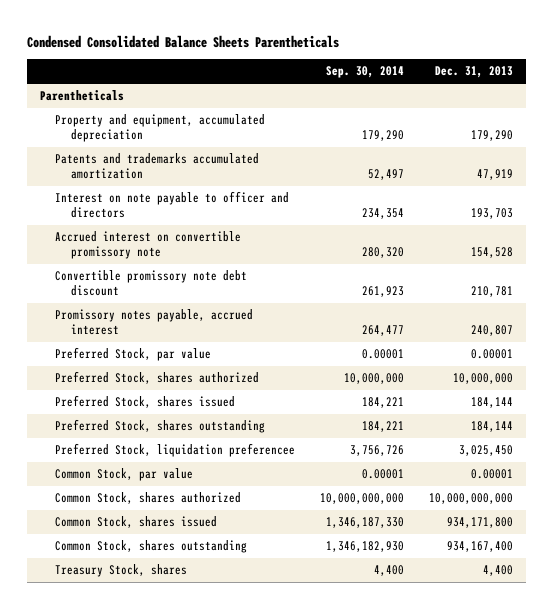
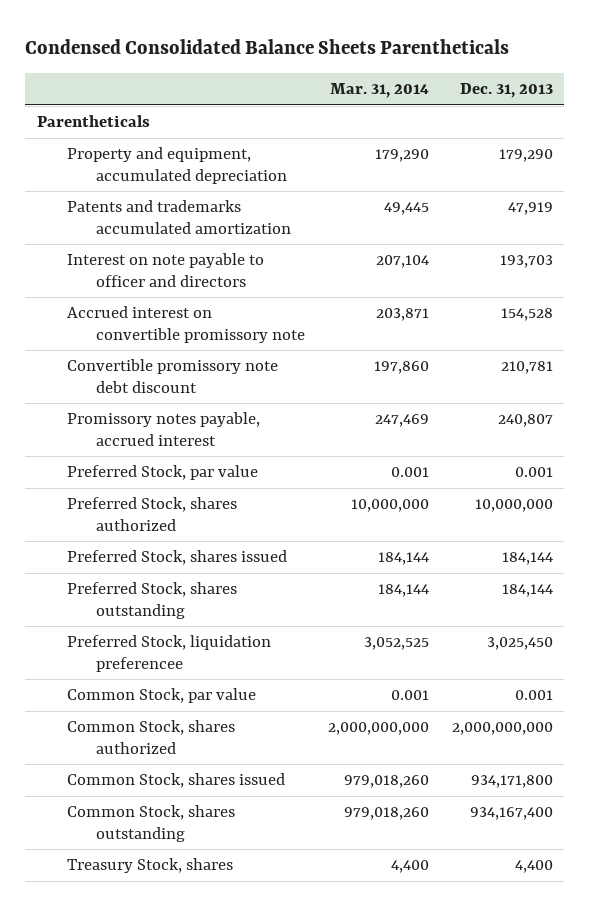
- | Sep. 30, 2014 | Dec. 31, 2013
+ | Mar. 31, 2014 | Dec. 31, 2013
- Preferred Stock, par value | 0.00001 | 0.00001
+ Preferred Stock, par value | 0.001 | 0.001
- Common Stock, par value | 0.00001 | 0.00001
- Common Stock, shares authorized | 10,000,000,000 | 10,000,000,000
+ Common Stock, par value | 0.001 | 0.001
+ Common Stock, shares authorized | 2,000,000,000 | 2,000,000,000

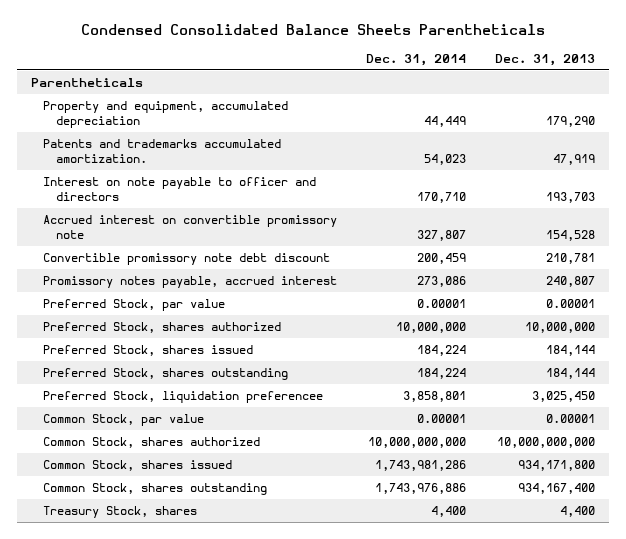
- | Mar. 31, 2014 | Dec. 31, 2013
+ | Dec. 31, 2014 | Dec. 31, 2013
- Patents and trademarks accumulated amortization | 49,445 | 47,919
+ Patents and trademarks accumulated amortization. | 54,023 | 47,919
- Preferred Stock, par value | 0.001 | 0.001
+ Preferred Stock, par value | 0.00001 | 0.00001
- Common Stock, par value | 0.001 | 0.001
- Common Stock, shares authorized | 2,000,000,000 | 2,000,000,000
+ Common Stock, par value | 0.00001 | 0.00001
+ Common Stock, shares authorized | 10,000,000,000 | 10,000,000,000

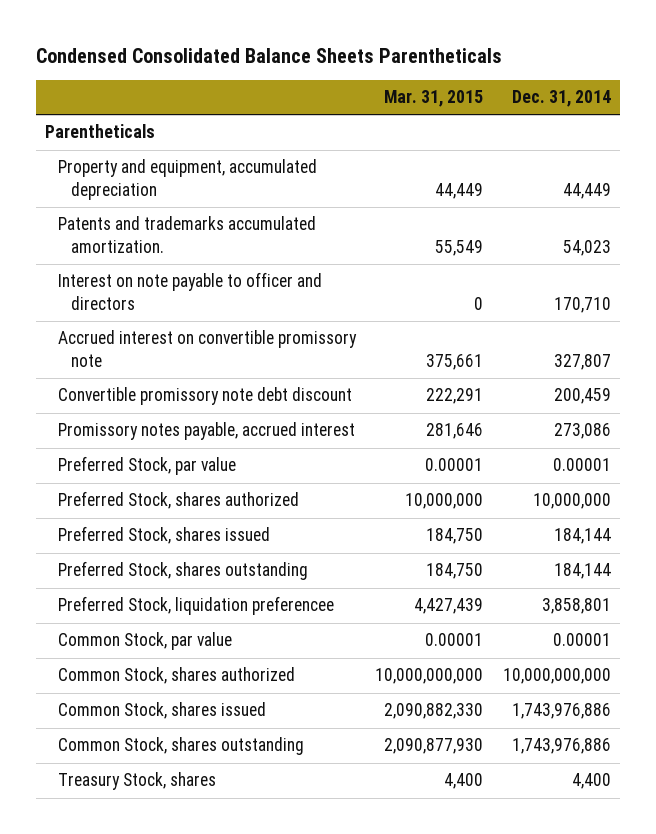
- | Dec. 31, 2014 | Dec. 31, 2013
+ | Mar. 31, 2015 | Dec. 31, 2014
- Preferred Stock, shares issued | 184,224 | 184,144
- Preferred Stock, shares outstanding | 184,224 | 184,144
+ Preferred Stock, shares issued | 184,750 | 184,144
+ Preferred Stock, shares outstanding | 184,750 | 184,144
- Common Stock, shares issued | 1,743,981,286 | 934,171,800
+ Common Stock, shares issued | 2,090,882,330 | 1,743,976,886

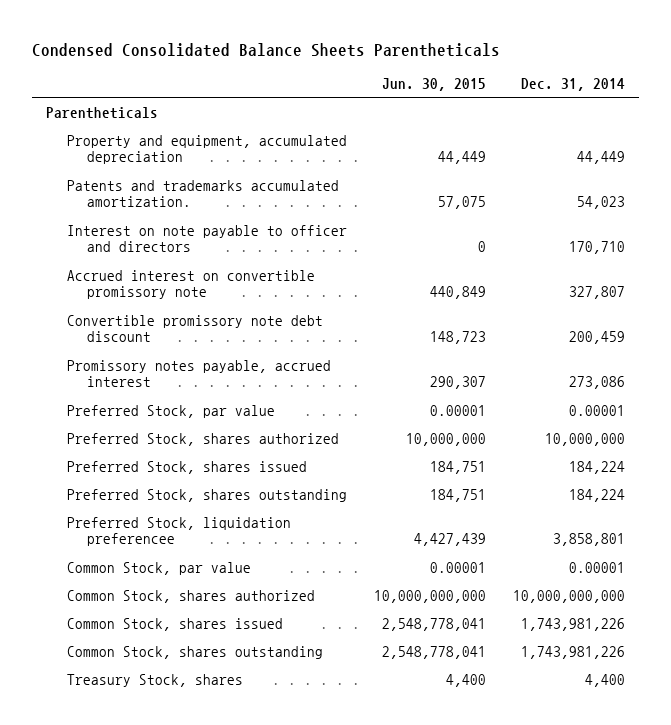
- | Mar. 31, 2015 | Dec. 31, 2014
+ | Jun. 30, 2015 | Dec. 31, 2014
- Preferred Stock, shares issued | 184,750 | 184,144
- Preferred Stock, shares outstanding | 184,750 | 184,144
+ Preferred Stock, shares issued | 184,751 | 184,224
+ Preferred Stock, shares outstanding | 184,751 | 184,224
- Common Stock, shares issued | 2,090,882,330 | 1,743,976,886
- Common Stock, shares outstanding | 2,090,877,930 | 1,743,976,886
+ Common Stock, shares issued | 2,548,778,041 | 1,743,981,226
+ Common Stock, shares outstanding | 2,548,778,041 | 1,743,981,226

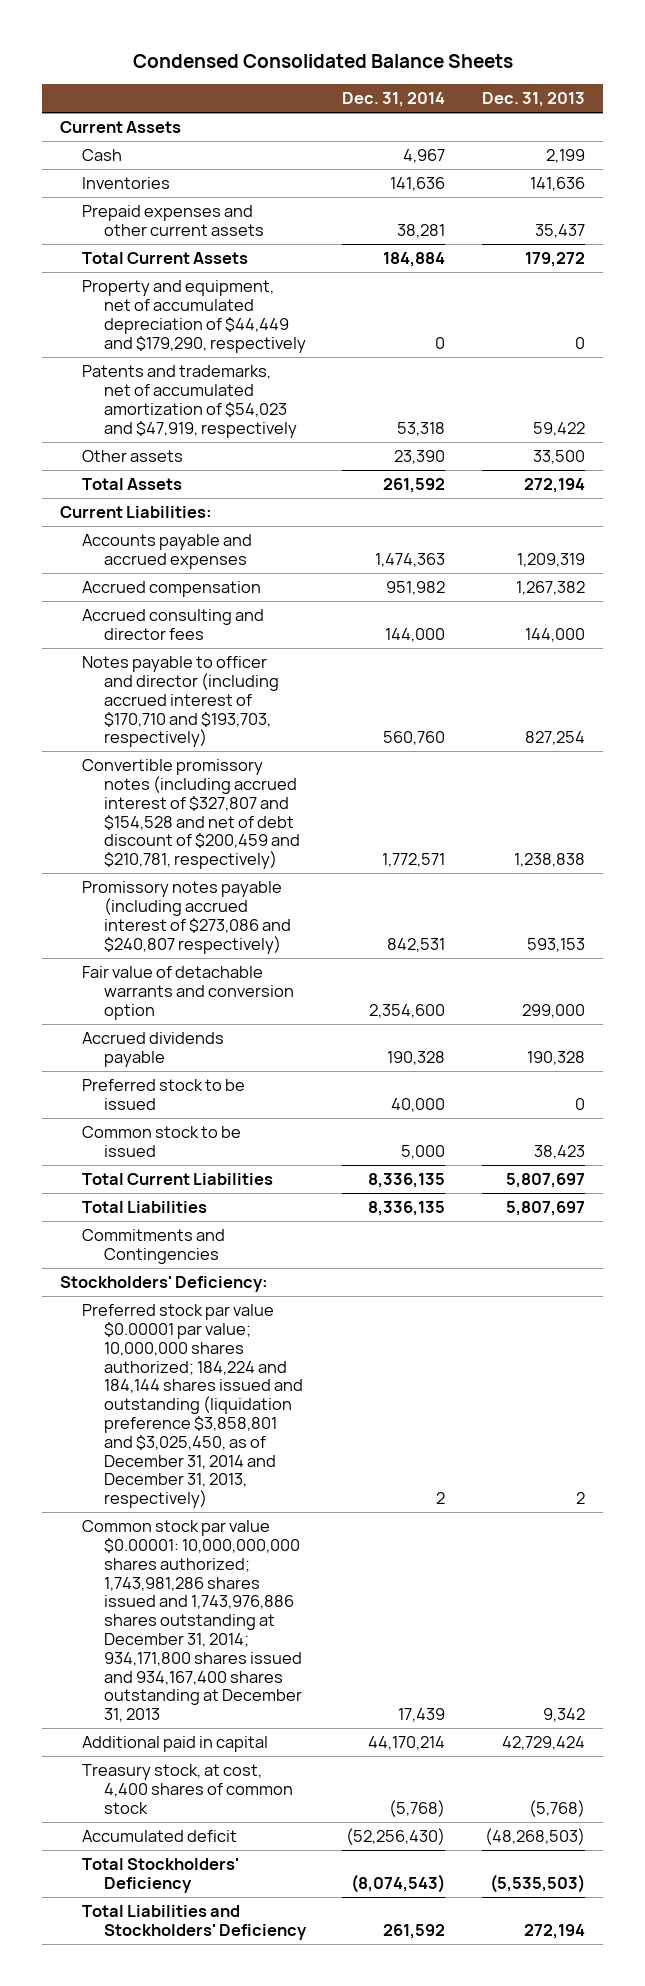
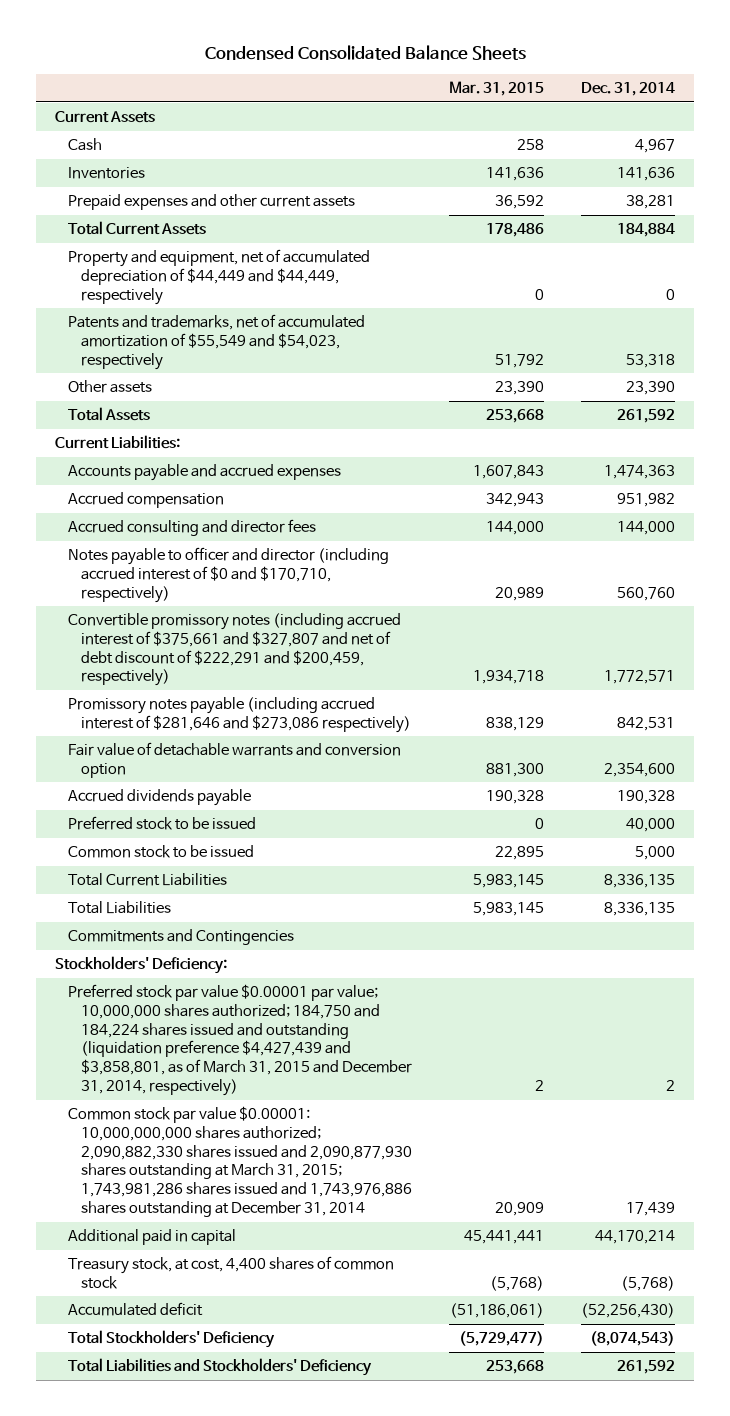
- | Dec. 31, 2014 | Dec. 31, 2013
+ | Mar. 31, 2015 | Dec. 31, 2014
- Property and equipment, net of accumulated depreciation of $44,449 and $179,290, respectively | 0 | 0
- Patents and trademarks, net of accumulated amortization of $54,023 and $47,919, respectively | 53,318 | 59,422
+ Property and equipment, net of accumulated depreciation of $44,449 and $44,449, respectively | 0 | 0
+ Patents and trademarks, net of accumulated amortization of $55,549 and $54,023, respectively | 51,792 | 53,318
- Notes payable to officer and director (including accrued interest of $170,710 and $193,703, respectively) | 560,760 | 827,254
- Convertible promissory notes (including accrued interest of $327,807 and $154,528 and net of debt discount of $200,459 and $210,781, respectively) | 1,772,571 | 1,238,838
- Promissory notes payable (including accrued interest of $273,086 and $240,807 respectively) | 842,531 | 593,153
+ Notes payable to officer and director (including accrued interest of $0 and $170,710, respectively) | 20,989 | 560,760
+ Convertible promissory notes (including accrued interest of $375,661 and $327,807 and net of debt discount of $222,291 and $200,459, respectively) | 1,934,718 | 1,772,571
+ Promissory notes payable (including accrued interest of $281,646 and $273,086 respectively) | 838,129 | 842,531
- Preferred stock par value $0.00001 par value; 10,000,000 shares authorized; 184,224 and 184,144 shares issued and outstanding (liquidation preference $3,858,801 and $3,025,450, as of December 31, 2014 and December 31, 2013, respectively) | 2 | 2
- Common stock par value $0.00001: 10,000,000,000 shares authorized; 1,743,981,286 shares issued and 1,743,976,886 shares outstanding at December 31, 2014; 934,171,800 shares issued and 934,167,400 shares outstanding at December 31, 2013 | 17,439 | 9,342
+ Preferred stock par value $0.00001 par value; 10,000,000 shares authorized; 184,750 and 184,224 shares issued and outstanding (liquidation preference $4,427,439 and $3,858,801, as of March 31, 2015 and December 31, 2014, respectively) | 2 | 2
+ Common stock par value $0.00001: 10,000,000,000 shares authorized; 2,090,882,330 shares issued and 2,090,877,930 shares outstanding at March 31, 2015; 1,743,981,286 shares issued and 1,743,976,886 shares outstanding at December 31, 2014 | 20,909 | 17,439

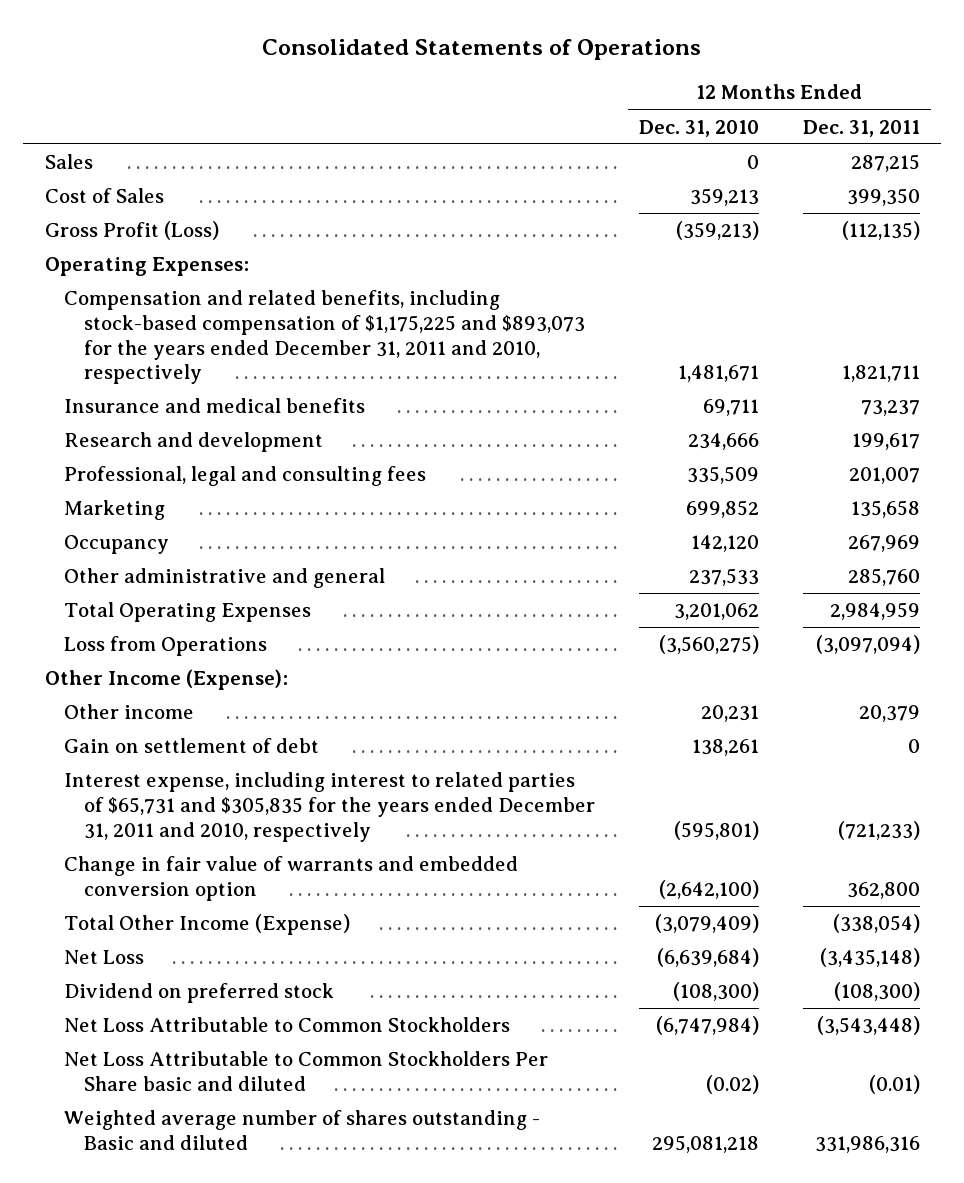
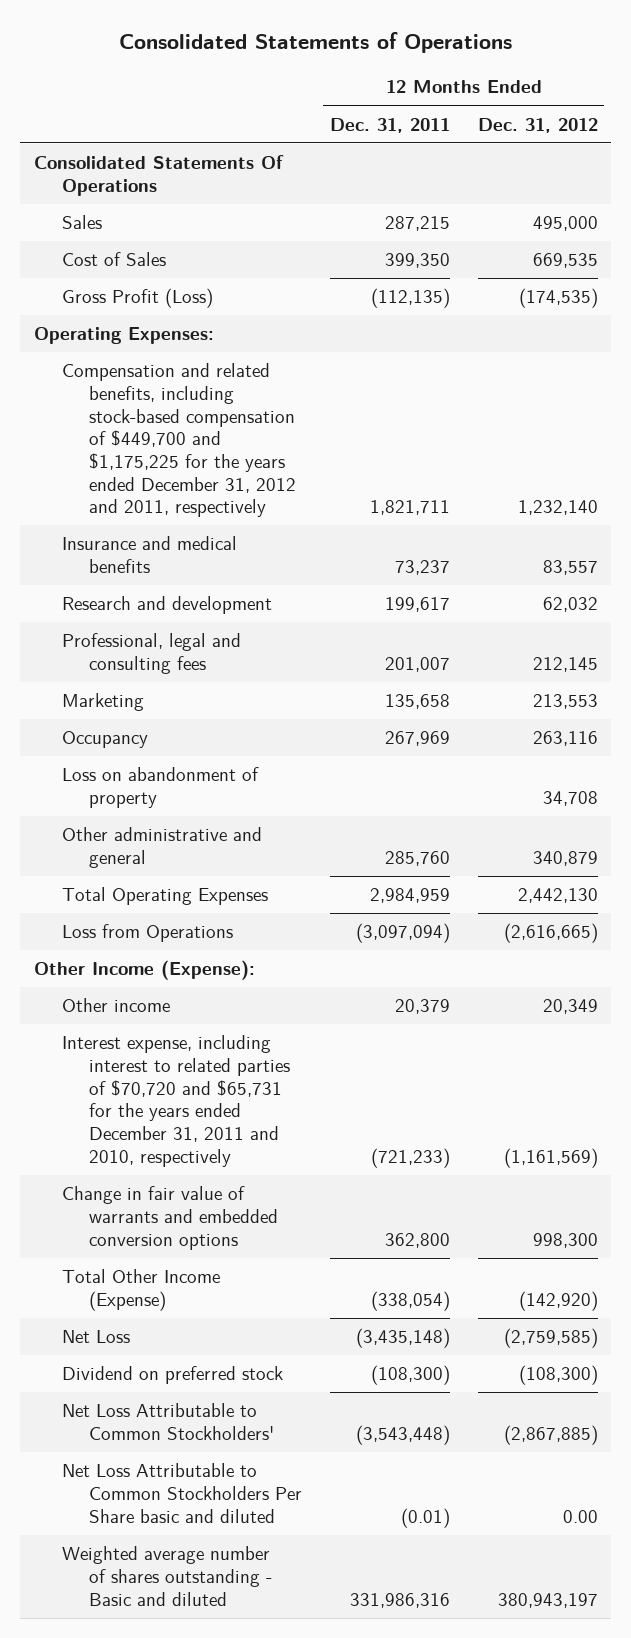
- | 12 Months Ended Dec. 31, 2010 | 12 Months Ended Dec. 31, 2011
+ | 12 Months Ended Dec. 31, 2011 | 12 Months Ended Dec. 31, 2012
+ Consolidated Statements Of Operations
- Compensation and related benefits, including stock-based compensation of $1,175,225 and $893,073 for the years ended December 31, 2011 and 2010, respectively | 1,481,671 | 1,821,711
+ Compensation and related benefits, including stock-based compensation of $449,700 and $1,175,225 for the years ended December 31, 2012 and 2011, respectively | 1,821,711 | 1,232,140
+ Loss on abandonment of property | | 34,708
- Gain on settlement of debt | 138,261 | 0
- Interest expense, including interest to related parties of $65,731 and $305,835 for the years ended December 31, 2011 and 2010, respectively | (595,801) | (721,233)
- Change in fair value of warrants and embedded conversion option | (2,642,100) | 362,800
+ Interest expense, including interest to related parties of $70,720 and $65,731 for the years ended December 31, 2011 and 2010, respectively | (721,233) | (1,161,569)
+ Change in fair value of warrants and embedded conversion options | 362,800 | 998,300
- Net Loss Attributable to Common Stockholders | (6,747,984) | (3,543,448)
+ Net Loss Attributable to Common Stockholders' | (3,543,448) | (2,867,885)

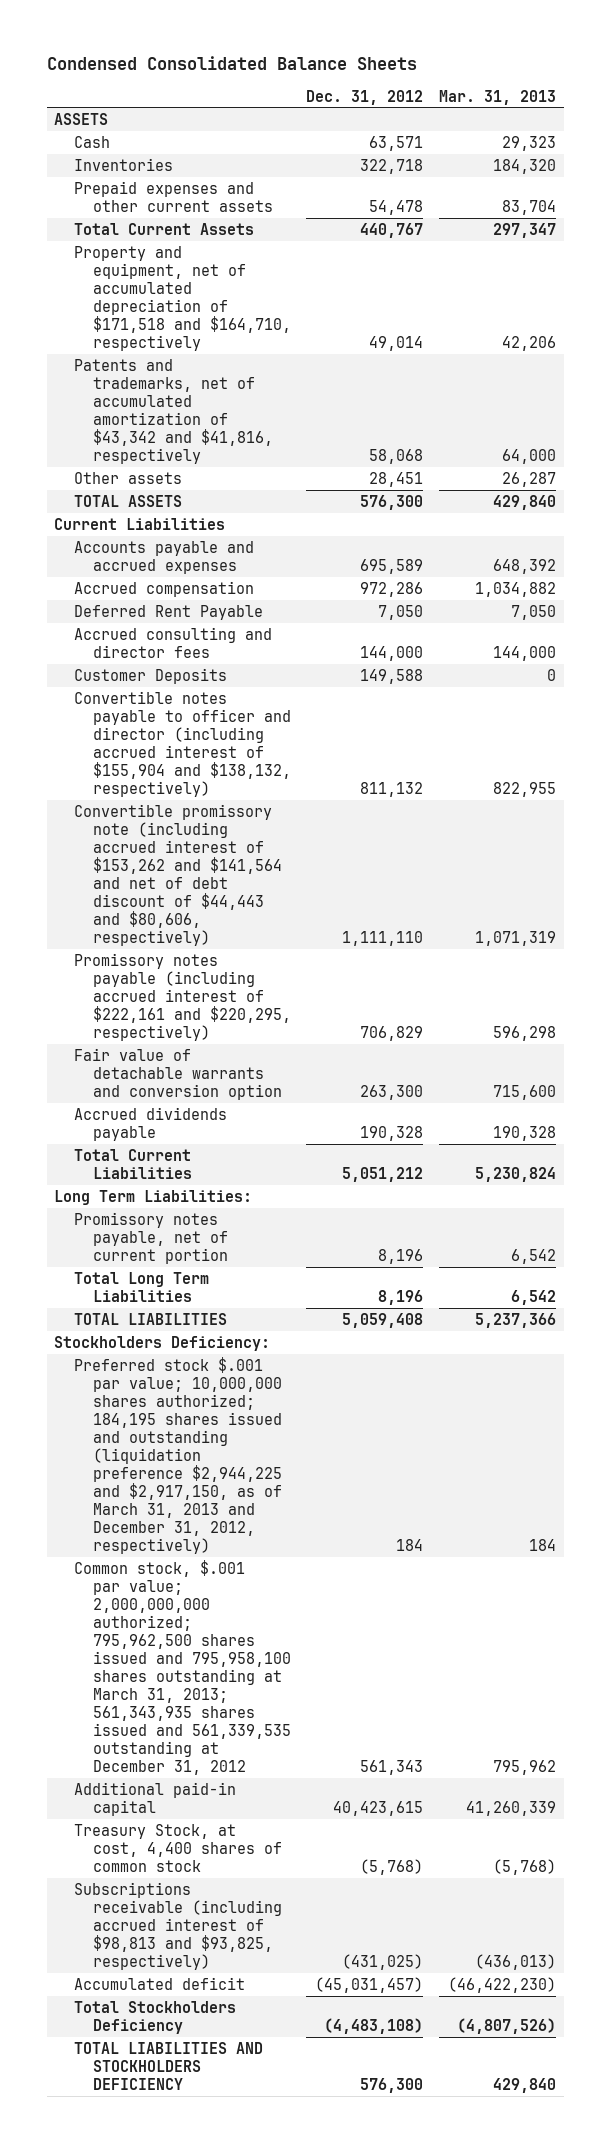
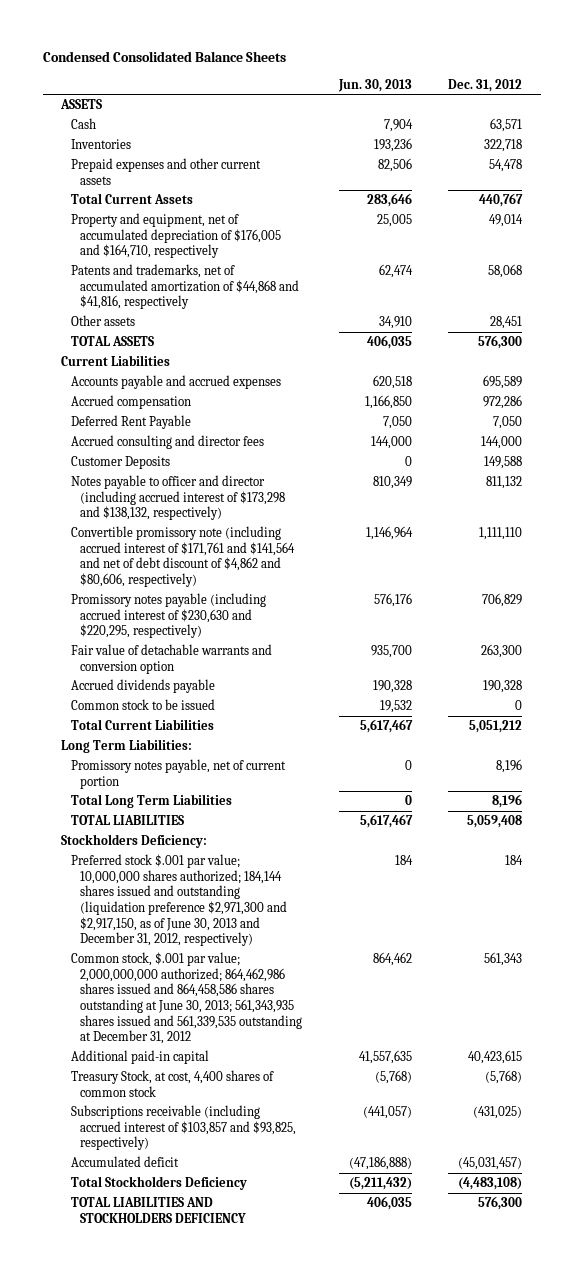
- | Dec. 31, 2012 | Mar. 31, 2013
+ | Jun. 30, 2013 | Dec. 31, 2012
- Property and equipment, net of accumulated depreciation of $171,518 and $164,710, respectively | 49,014 | 42,206
- Patents and trademarks, net of accumulated amortization of $43,342 and $41,816, respectively | 58,068 | 64,000
+ Property and equipment, net of accumulated depreciation of $176,005 and $164,710, respectively | 25,005 | 49,014
+ Patents and trademarks, net of accumulated amortization of $44,868 and $41,816, respectively | 62,474 | 58,068
- Convertible notes payable to officer and director (including accrued interest of $155,904 and $138,132, respectively) | 811,132 | 822,955
- Convertible promissory note (including accrued interest of $153,262 and $141,564 and net of debt discount of $44,443 and $80,606, respectively) | 1,111,110 | 1,071,319
- Promissory notes payable (including accrued interest of $222,161 and $220,295, respectively) | 706,829 | 596,298
+ Notes payable to officer and director (including accrued interest of $173,298 and $138,132, respectively) | 810,349 | 811,132
+ Convertible promissory note (including accrued interest of $171,761 and $141,564 and net of debt discount of $4,862 and $80,606, respectively) | 1,146,964 | 1,111,110
+ Promissory notes payable (including accrued interest of $230,630 and $220,295, respectively) | 576,176 | 706,829
+ Common stock to be issued | 19,532 | 0
- Preferred stock $.001 par value; 10,000,000 shares authorized; 184,195 shares issued and outstanding (liquidation preference $2,944,225 and $2,917,150, as of March 31, 2013 and December 31, 2012, respectively) | 184 | 184
- Common stock, $.001 par value; 2,000,000,000 authorized; 795,962,500 shares issued and 795,958,100 shares outstanding at March 31, 2013; 561,343,935 shares issued and 561,339,535 outstanding at December 31, 2012 | 561,343 | 795,962
+ Preferred stock $.001 par value; 10,000,000 shares authorized; 184,144 shares issued and outstanding (liquidation preference $2,971,300 and $2,917,150, as of June 30, 2013 and December 31, 2012, respectively) | 184 | 184
+ Common stock, $.001 par value; 2,000,000,000 authorized; 864,462,986 shares issued and 864,458,586 shares outstanding at June 30, 2013; 561,343,935 shares issued and 561,339,535 outstanding at December 31, 2012 | 864,462 | 561,343
- Subscriptions receivable (including accrued interest of $98,813 and $93,825, respectively) | (431,025) | (436,013)
+ Subscriptions receivable (including accrued interest of $103,857 and $93,825, respectively) | (441,057) | (431,025)

